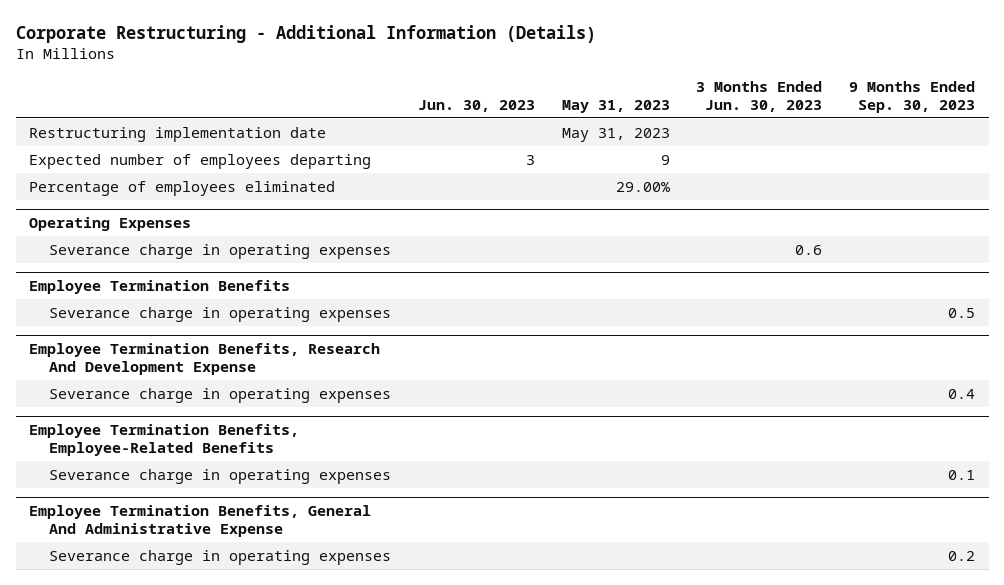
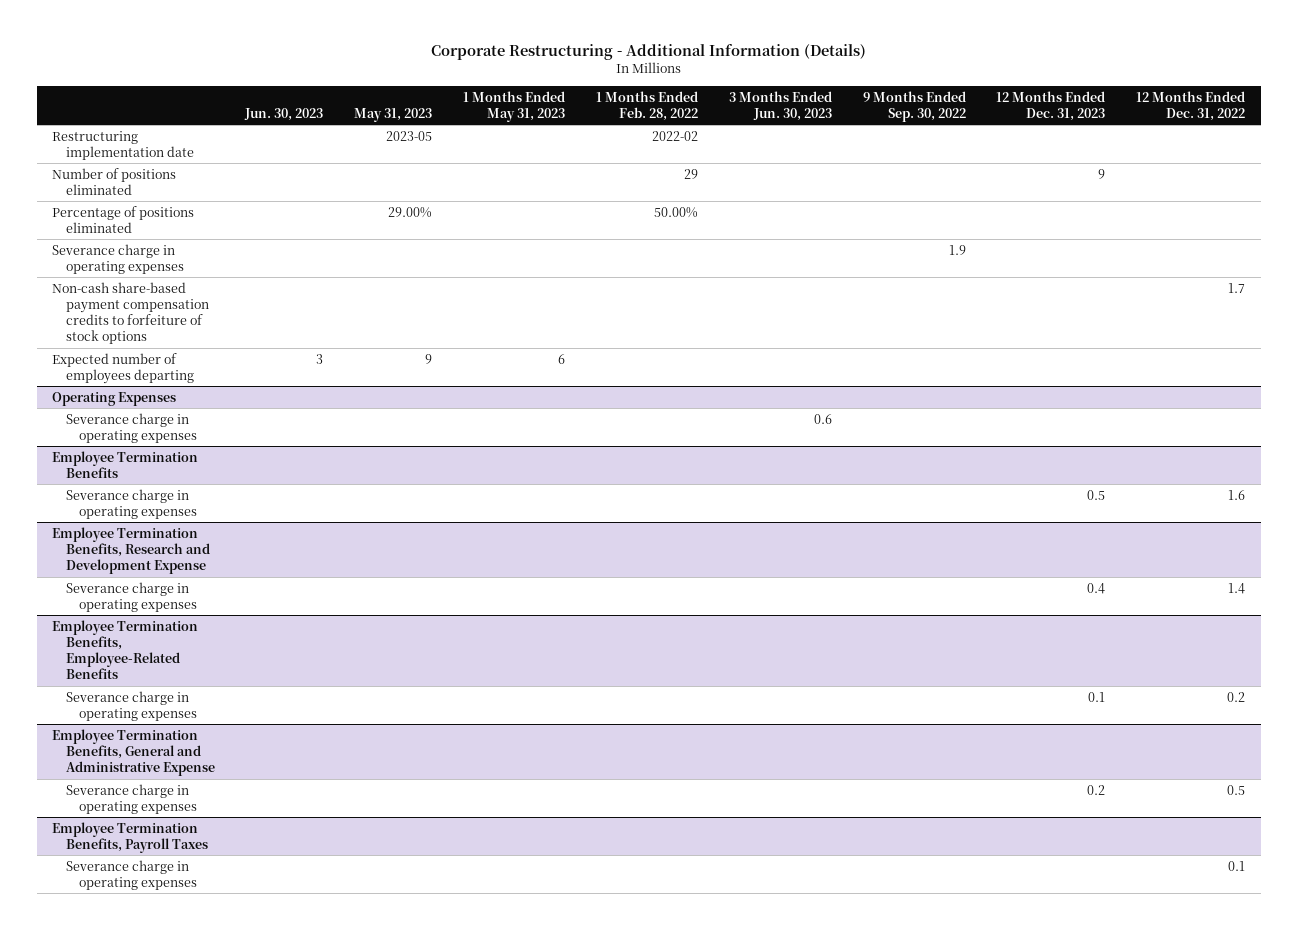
- | Jun. 30, 2023 | May 31, 2023 | 3 Months Ended Jun. 30, 2023 | 9 Months Ended Sep. 30, 2023
+ | Jun. 30, 2023 | May 31, 2023 | 1 Months Ended May 31, 2023 | 1 Months Ended Feb. 28, 2022 | 3 Months Ended Jun. 30, 2023 | 9 Months Ended Sep. 30, 2022 | 12 Months Ended Dec. 31, 2023 | 12 Months Ended Dec. 31, 2022
- Restructuring implementation date | | May 31, 2023 | |
+ Restructuring implementation date | | 2023-05 | | 2022-02 | | | |
+ Number of positions eliminated | | | | 29 | | | 9 |
+ Percentage of positions eliminated | | 29.00% | | 50.00% | | | |
+ Severance charge in operating expenses | | | | | | 1.9 | |
+ Non-cash share-based payment compensation credits to forfeiture of stock options | | | | | | | | 1.7
- Percentage of employees eliminated | | 29.00% | |
- Employee Termination Benefits, Research And Development Expense
+ Employee Termination Benefits, Research and Development Expense
- Employee Termination Benefits, General And Administrative Expense
+ Employee Termination Benefits, General and Administrative Expense
+ Employee Termination Benefits, Payroll Taxes
+ Severance charge in operating expenses | | | | | | | | 0.1

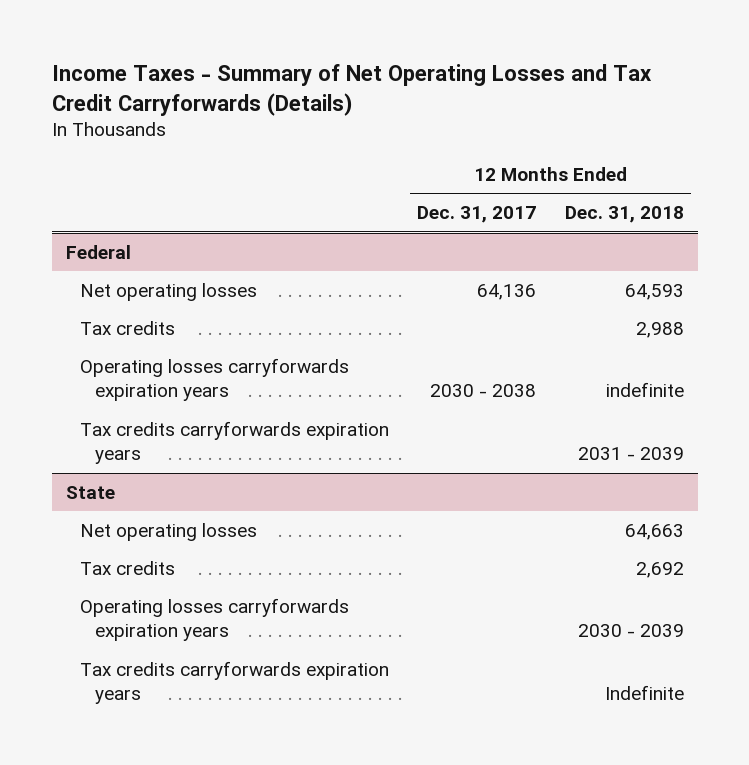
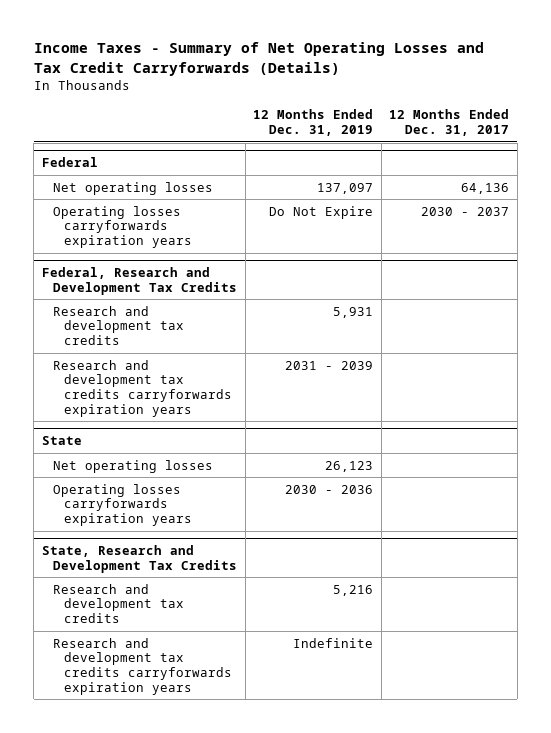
- | 12 Months Ended Dec. 31, 2017 | 12 Months Ended Dec. 31, 2018
+ | 12 Months Ended Dec. 31, 2019 | 12 Months Ended Dec. 31, 2017
@ Federal
- Tax credits | | 2,988
- Operating losses carryforwards expiration years | 2030 - 2038 | indefinite
- Tax credits carryforwards expiration years | | 2031 - 2039
+ Operating losses carryforwards expiration years | Do Not Expire | 2030 - 2037
+ Federal, Research and Development Tax Credits
+ Research and development tax credits | 5,931 |
+ Research and development tax credits carryforwards expiration years | 2031 - 2039 |
@ State
- Tax credits | | 2,692
- Tax credits carryforwards expiration years | | Indefinite
+ State, Research and Development Tax Credits
+ Research and development tax credits | 5,216 |
+ Research and development tax credits carryforwards expiration years | Indefinite |

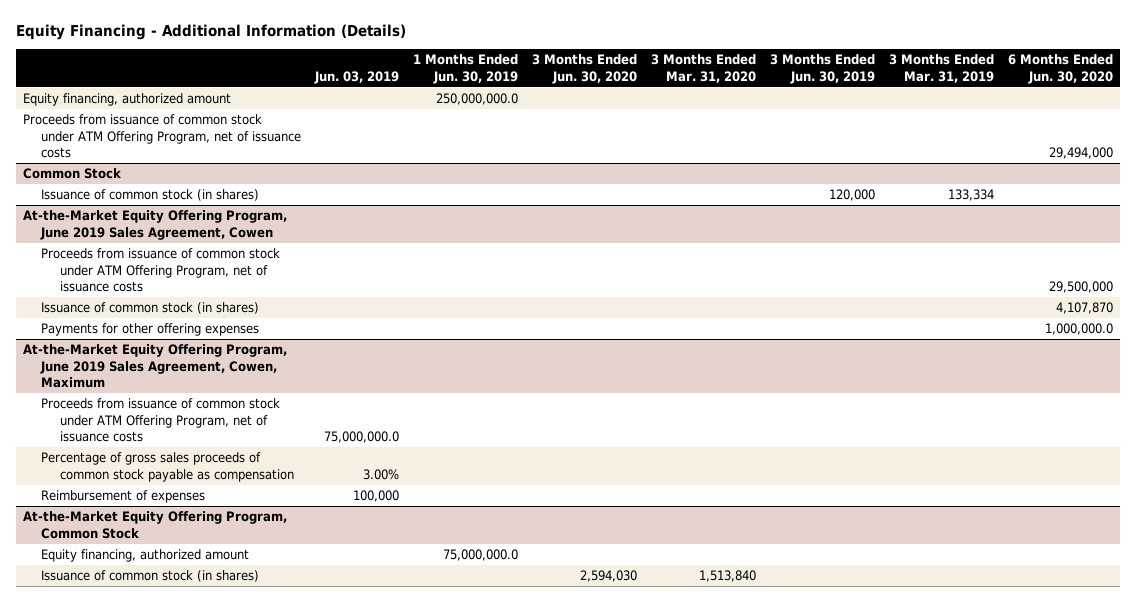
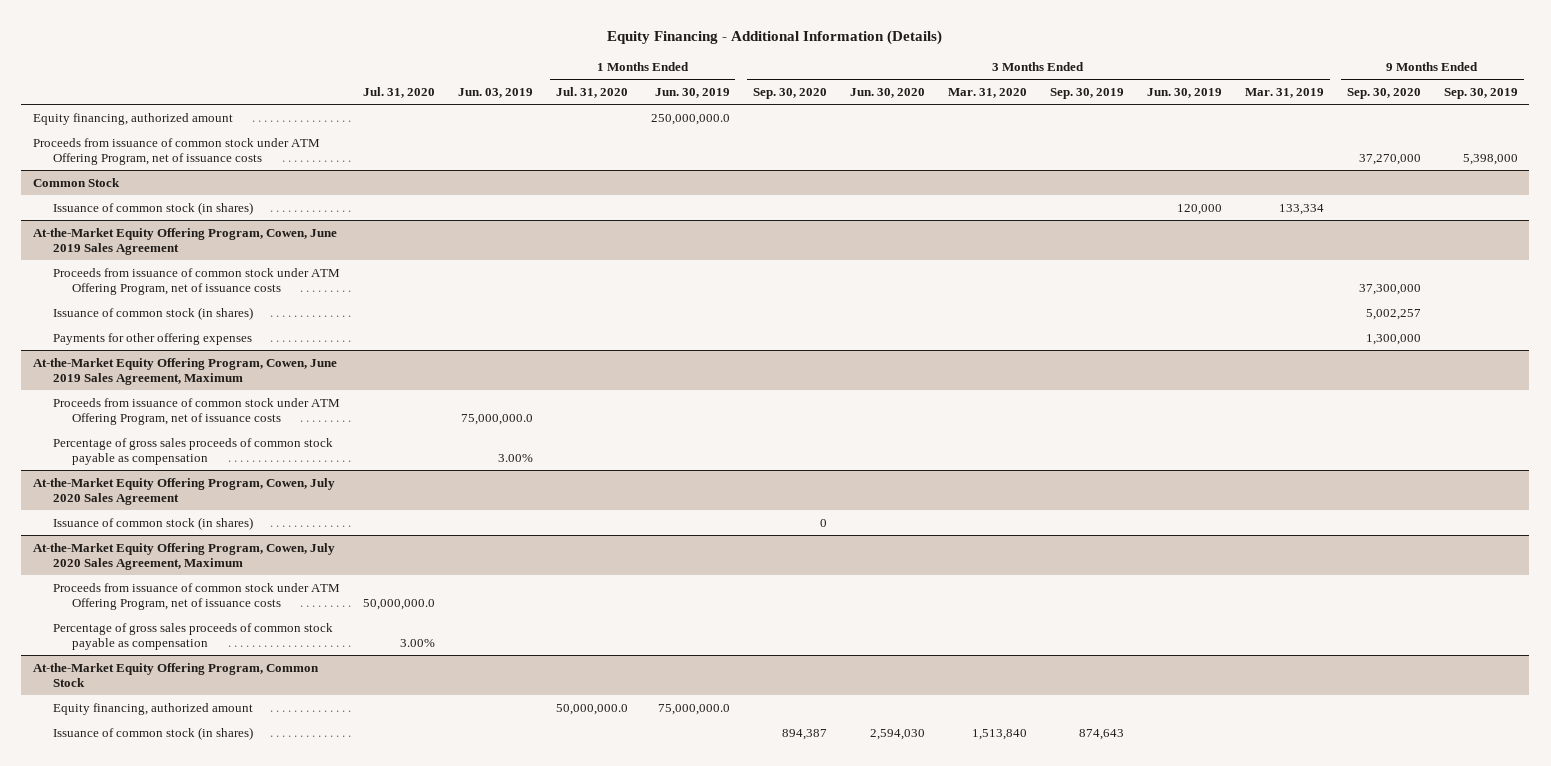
- | Jun. 03, 2019 | 1 Months Ended Jun. 30, 2019 | 3 Months Ended Jun. 30, 2020 | 3 Months Ended Mar. 31, 2020 | 3 Months Ended Jun. 30, 2019 | 3 Months Ended Mar. 31, 2019 | 6 Months Ended Jun. 30, 2020
+ | Jul. 31, 2020 | Jun. 03, 2019 | 1 Months Ended Jul. 31, 2020 | 1 Months Ended Jun. 30, 2019 | 3 Months Ended Sep. 30, 2020 | 3 Months Ended Jun. 30, 2020 | 3 Months Ended Mar. 31, 2020 | 3 Months Ended Sep. 30, 2019 | 3 Months Ended Jun. 30, 2019 | 3 Months Ended Mar. 31, 2019 | 9 Months Ended Sep. 30, 2020 | 9 Months Ended Sep. 30, 2019
- At-the-Market Equity Offering Program, June 2019 Sales Agreement, Cowen
+ At-the-Market Equity Offering Program, Cowen, June 2019 Sales Agreement
- At-the-Market Equity Offering Program, June 2019 Sales Agreement, Cowen, Maximum
+ At-the-Market Equity Offering Program, Cowen, June 2019 Sales Agreement, Maximum
- Reimbursement of expenses | 100,000 | | | | | |
+ At-the-Market Equity Offering Program, Cowen, July 2020 Sales Agreement
+ Issuance of common stock (in shares) | | | | | 0 | | | | | | |
+ At-the-Market Equity Offering Program, Cowen, July 2020 Sales Agreement, Maximum
+ Proceeds from issuance of common stock under ATM Offering Program, net of issuance costs | 50,000,000.0 | | | | | | | | | | |
+ Percentage of gross sales proceeds of common stock payable as compensation | 3.00% | | | | | | | | | | |

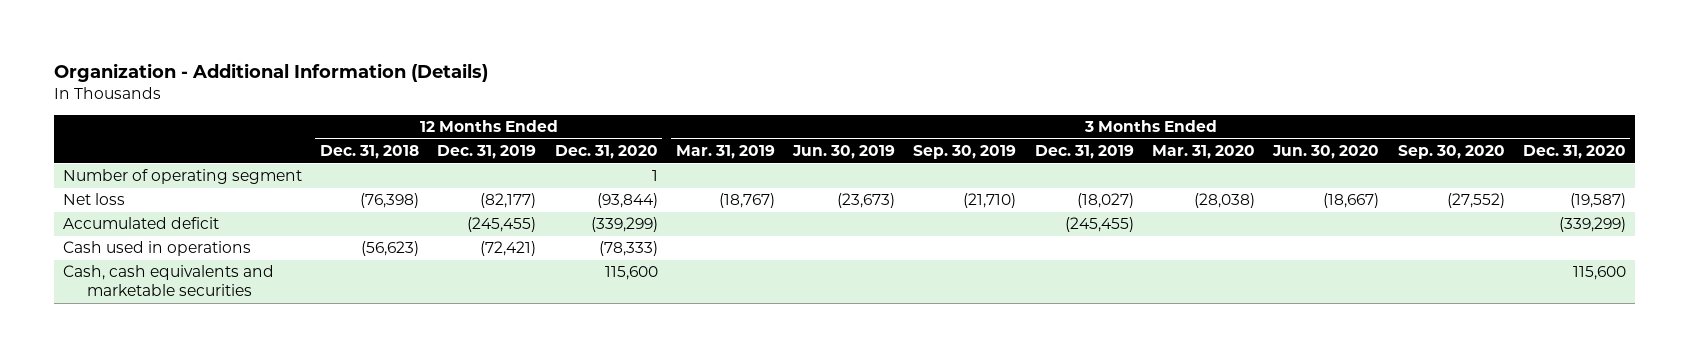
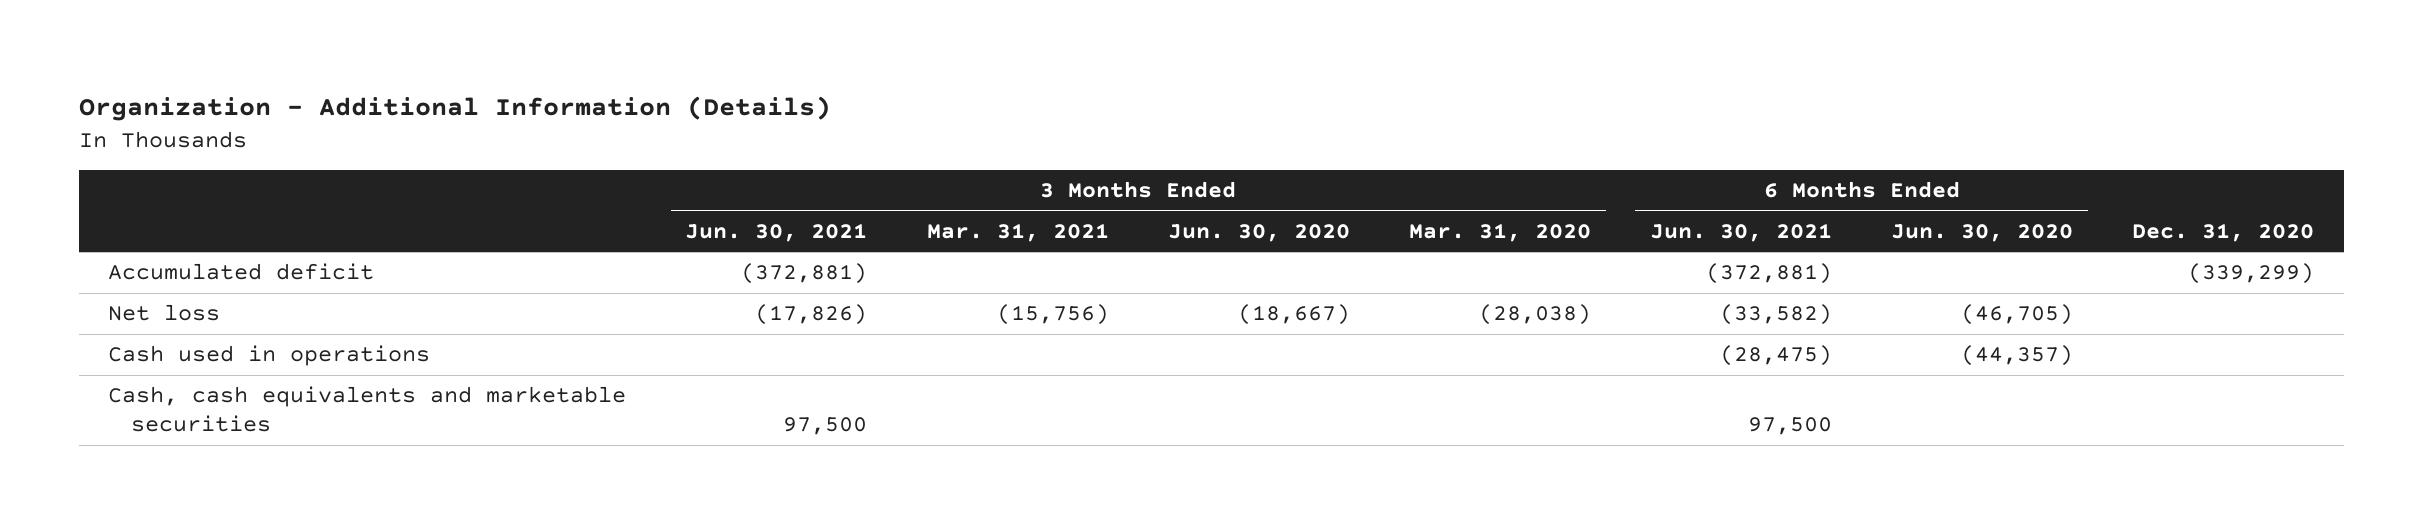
- | 12 Months Ended Dec. 31, 2018 | 12 Months Ended Dec. 31, 2019 | 12 Months Ended Dec. 31, 2020 | 3 Months Ended Mar. 31, 2019 | 3 Months Ended Jun. 30, 2019 | 3 Months Ended Sep. 30, 2019 | 3 Months Ended Dec. 31, 2019 | 3 Months Ended Mar. 31, 2020 | 3 Months Ended Jun. 30, 2020 | 3 Months Ended Sep. 30, 2020 | 3 Months Ended Dec. 31, 2020
+ | 3 Months Ended Jun. 30, 2021 | 3 Months Ended Mar. 31, 2021 | 3 Months Ended Jun. 30, 2020 | 3 Months Ended Mar. 31, 2020 | 6 Months Ended Jun. 30, 2021 | 6 Months Ended Jun. 30, 2020 | Dec. 31, 2020
- Number of operating segment | | | 1 | | | | | | | |
moved down: Net loss | (17,826) | (15,756) | (18,667) | (28,038) | (33,582) | (46,705) |

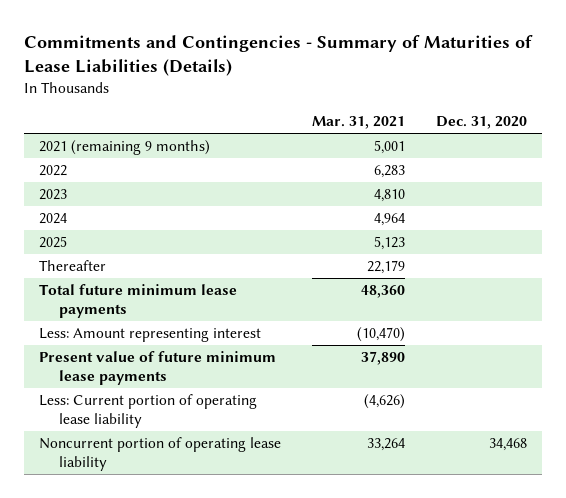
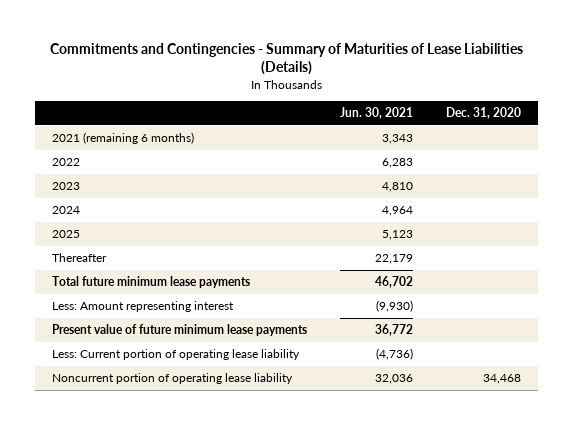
- | Mar. 31, 2021 | Dec. 31, 2020
+ | Jun. 30, 2021 | Dec. 31, 2020
- 2021 (remaining 9 months) | 5,001 |
+ 2021 (remaining 6 months) | 3,343 |

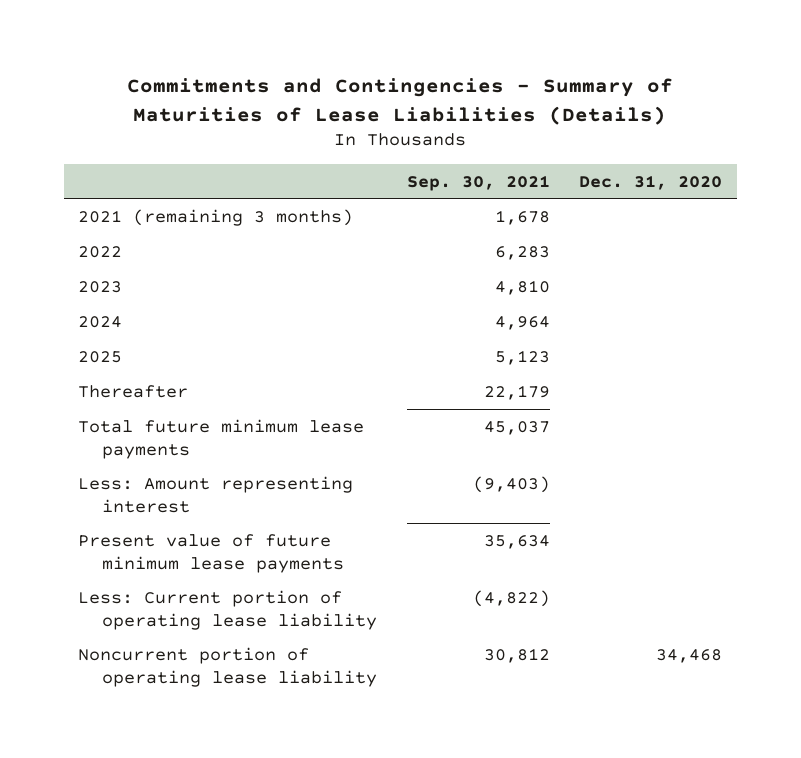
- | Jun. 30, 2021 | Dec. 31, 2020
+ | Sep. 30, 2021 | Dec. 31, 2020
- 2021 (remaining 6 months) | 3,343 |
+ 2021 (remaining 3 months) | 1,678 |

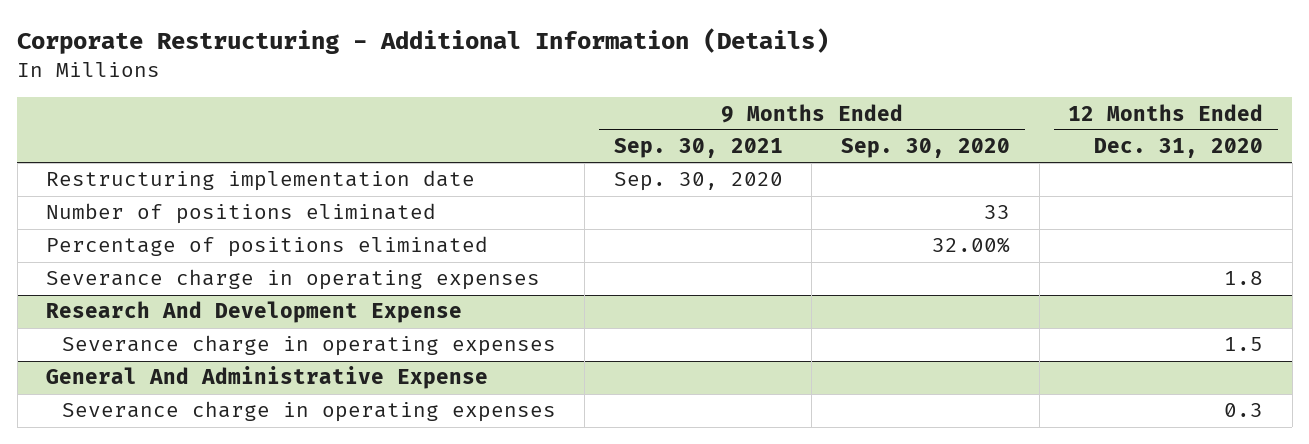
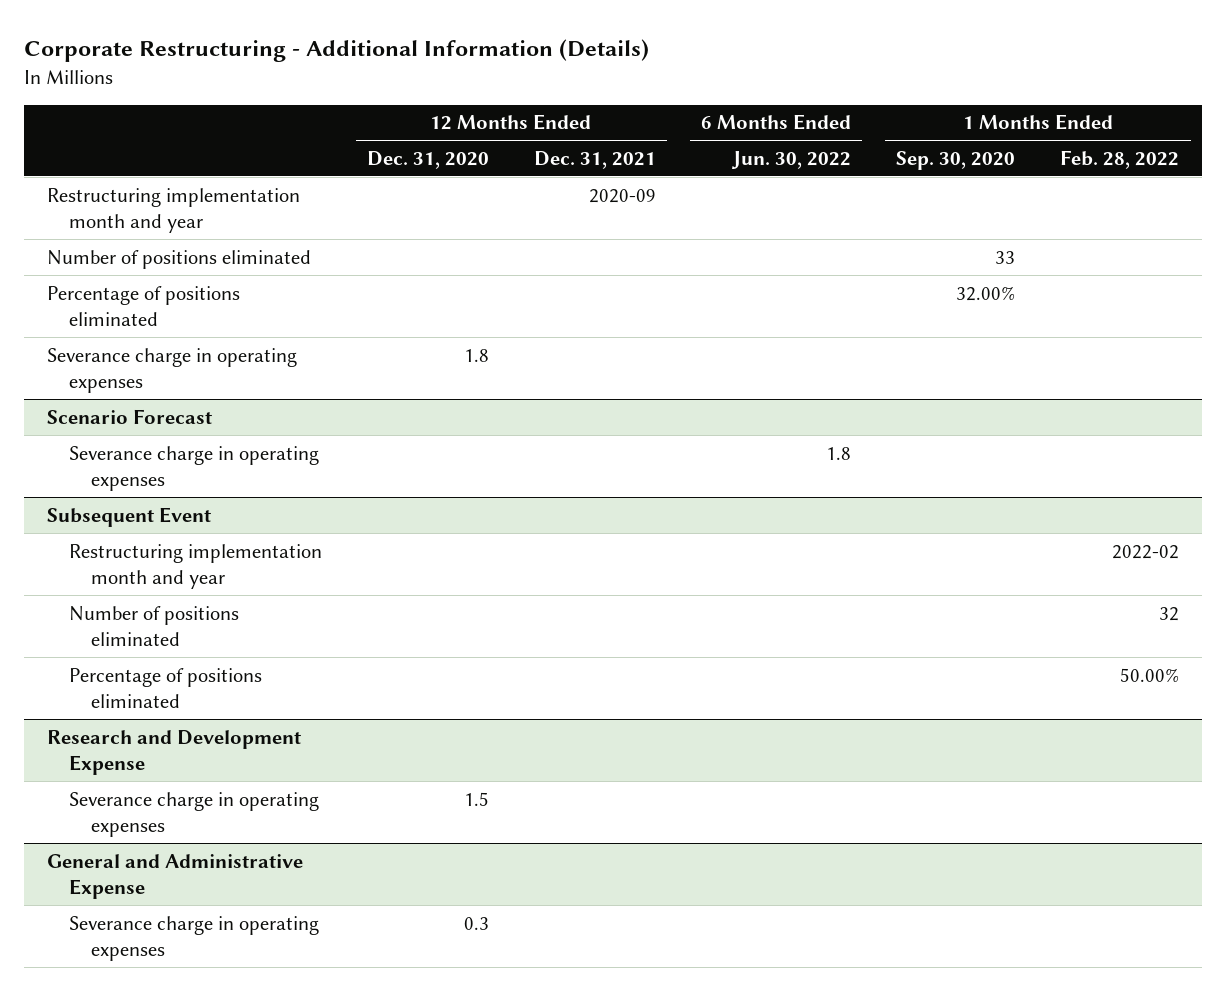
- | 9 Months Ended Sep. 30, 2021 | 9 Months Ended Sep. 30, 2020 | 12 Months Ended Dec. 31, 2020
+ | 12 Months Ended Dec. 31, 2020 | 12 Months Ended Dec. 31, 2021 | 6 Months Ended Jun. 30, 2022 | 1 Months Ended Sep. 30, 2020 | 1 Months Ended Feb. 28, 2022
- Restructuring implementation date | Sep. 30, 2020 | |
+ Restructuring implementation month and year | | 2020-09 | | |
- Research And Development Expense
+ Scenario Forecast
+ Severance charge in operating expenses | | | 1.8 | |
+ Subsequent Event
+ Restructuring implementation month and year | | | | | 2022-02
+ Number of positions eliminated | | | | | 32
+ Percentage of positions eliminated | | | | | 50.00%
+ Research and Development Expense
- General And Administrative Expense
+ General and Administrative Expense

